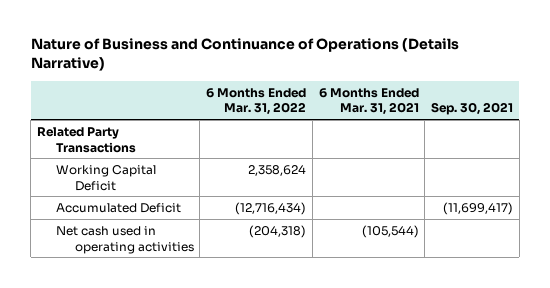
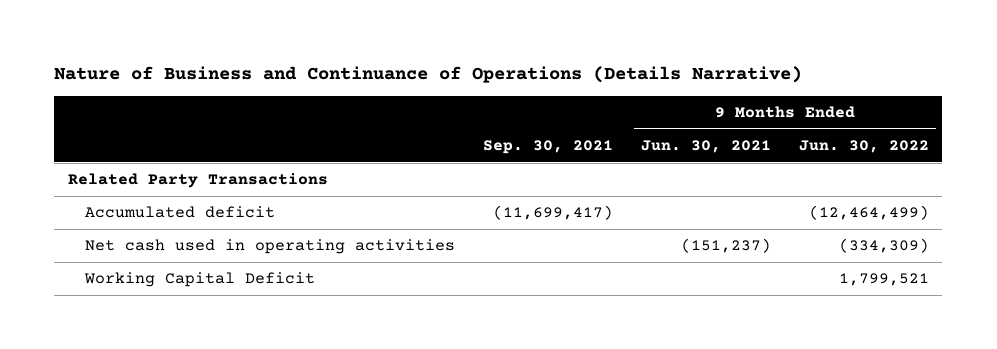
- | 6 Months Ended Mar. 31, 2022 | 6 Months Ended Mar. 31, 2021 | Sep. 30, 2021
+ | Sep. 30, 2021 | 9 Months Ended Jun. 30, 2021 | 9 Months Ended Jun. 30, 2022
- Accumulated Deficit | (12,716,434) | | (11,699,417)
+ Accumulated deficit | (11,699,417) | | (12,464,499)
moved down: Working Capital Deficit | | | 1,799,521

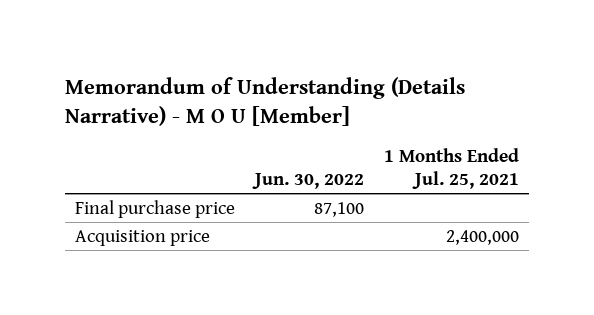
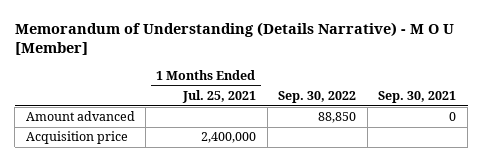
- | Jun. 30, 2022 | 1 Months Ended Jul. 25, 2021
+ | 1 Months Ended Jul. 25, 2021 | Sep. 30, 2022 | Sep. 30, 2021
- Final purchase price | 87,100 |
+ Amount advanced | | 88,850 | 0

